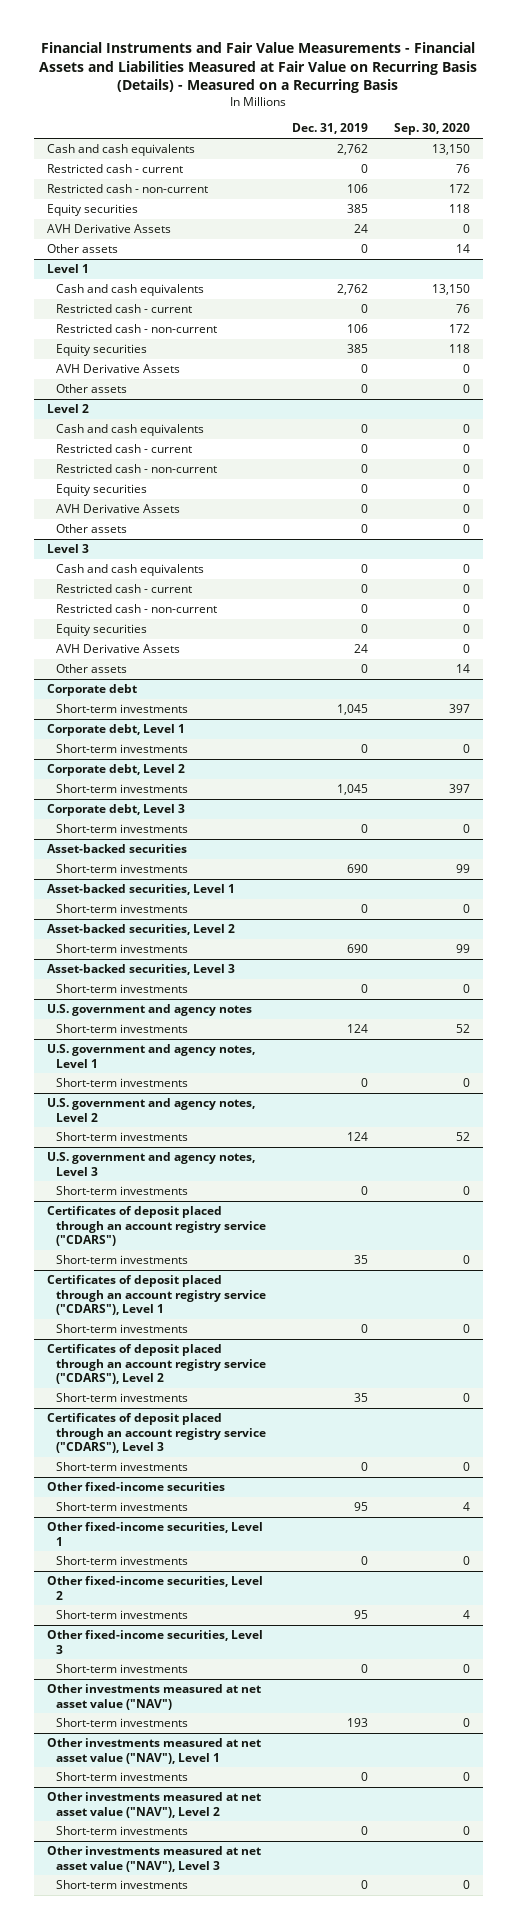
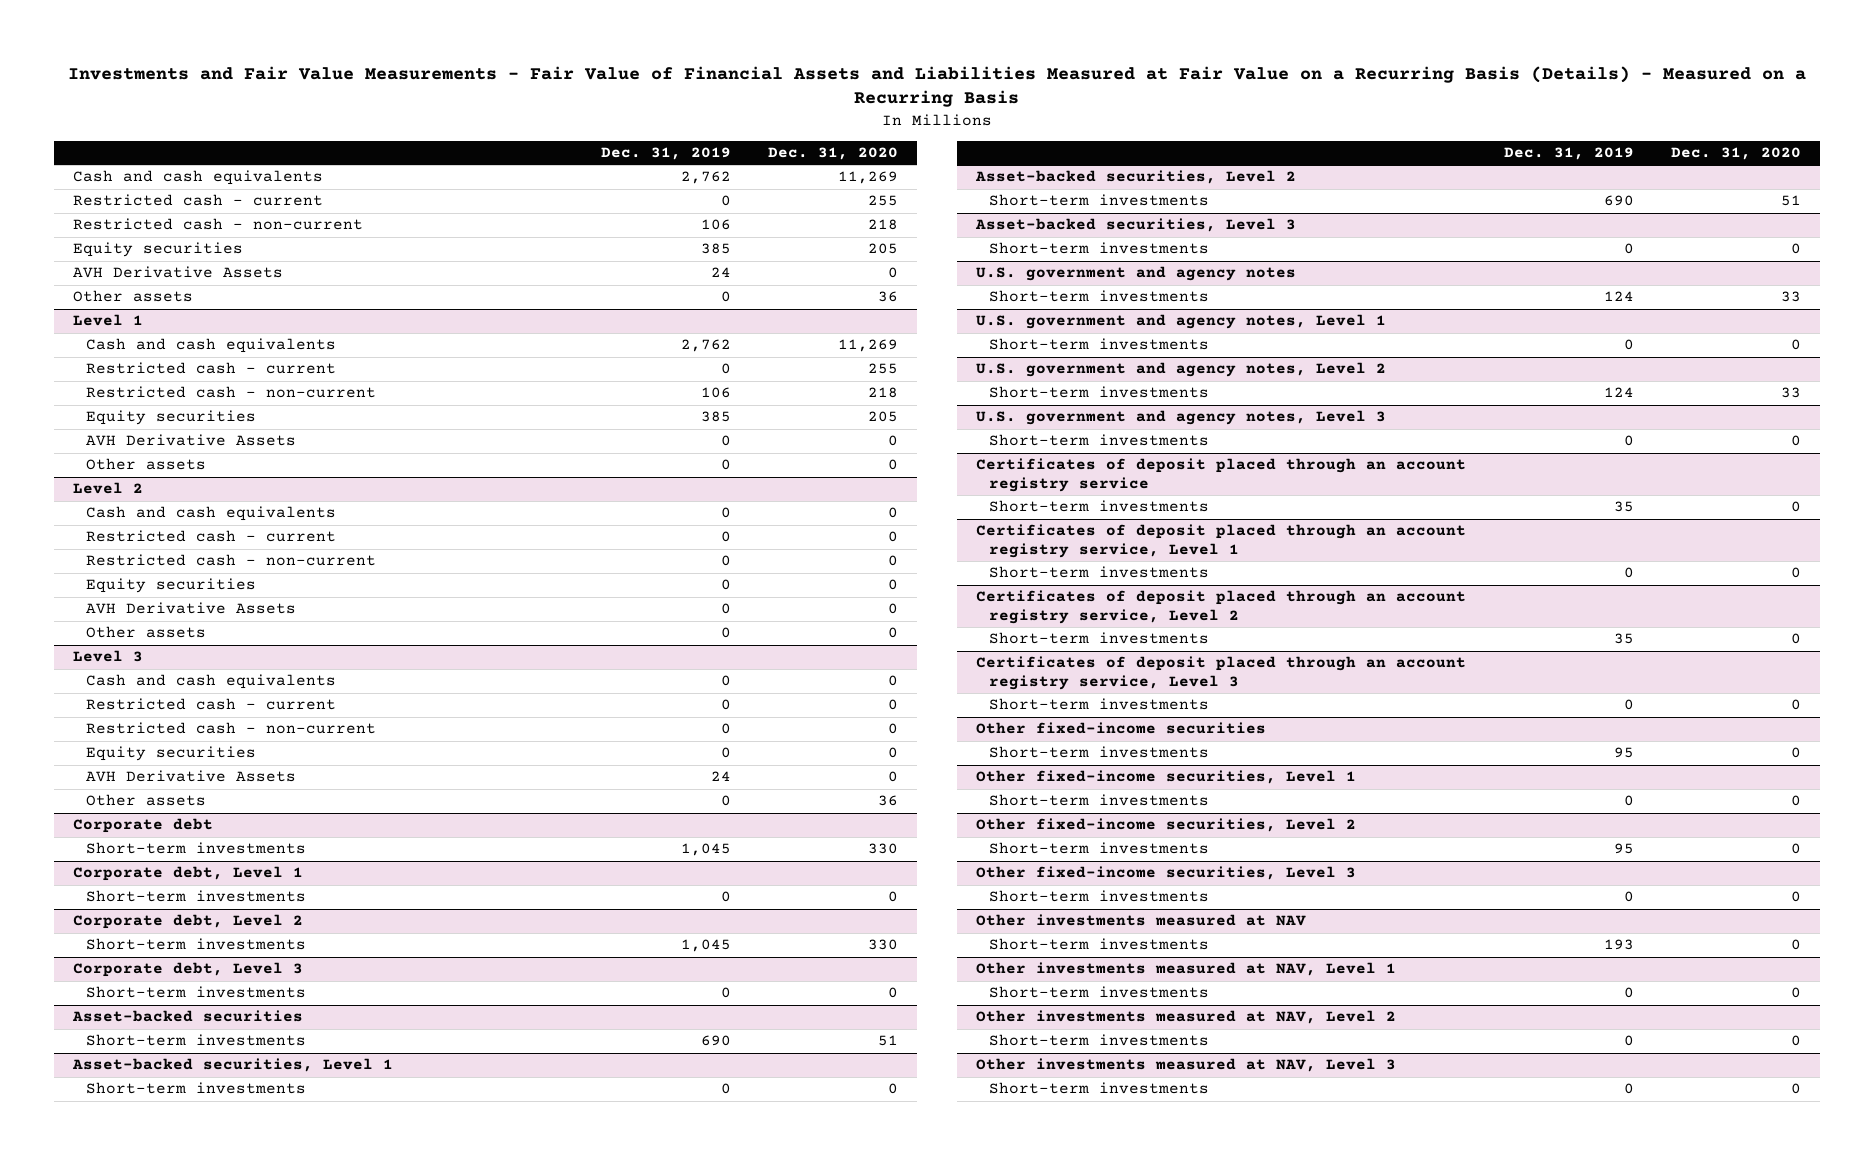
- Financial Instruments and Fair Value Measurements - Financial Assets and Liabilities Measured at Fair Value on Recurring Basis (Details) - Measured on a Recurring Basis
+ Investments and Fair Value Measurements - Fair Value of Financial Assets and Liabilities Measured at Fair Value on a Recurring Basis (Details) - Measured on a Recurring Basis
- | Dec. 31, 2019 | Sep. 30, 2020
+ | Dec. 31, 2019 | Dec. 31, 2020
- Certificates of deposit placed through an account registry service ("CDARS")
+ Certificates of deposit placed through an account registry service
- Certificates of deposit placed through an account registry service ("CDARS"), Level 1
+ Certificates of deposit placed through an account registry service, Level 1
- Certificates of deposit placed through an account registry service ("CDARS"), Level 2
+ Certificates of deposit placed through an account registry service, Level 2
- Certificates of deposit placed through an account registry service ("CDARS"), Level 3
+ Certificates of deposit placed through an account registry service, Level 3
- Other investments measured at net asset value ("NAV")
+ Other investments measured at NAV
- Other investments measured at net asset value ("NAV"), Level 1
+ Other investments measured at NAV, Level 1
- Other investments measured at net asset value ("NAV"), Level 2
+ Other investments measured at NAV, Level 2
- Other investments measured at net asset value ("NAV"), Level 3
+ Other investments measured at NAV, Level 3

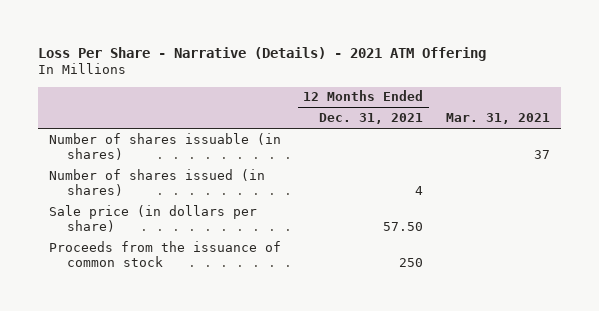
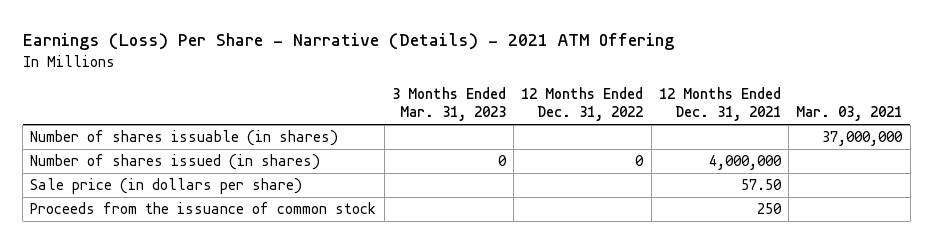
- Loss Per Share - Narrative (Details) - 2021 ATM Offering
+ Earnings (Loss) Per Share - Narrative (Details) - 2021 ATM Offering
- | 12 Months Ended Dec. 31, 2021 | Mar. 31, 2021
+ | 3 Months Ended Mar. 31, 2023 | 12 Months Ended Dec. 31, 2022 | 12 Months Ended Dec. 31, 2021 | Mar. 03, 2021
- Number of shares issued (in shares) | 4 |
+ Number of shares issued (in shares) | 0 | 0 | 4,000,000 |

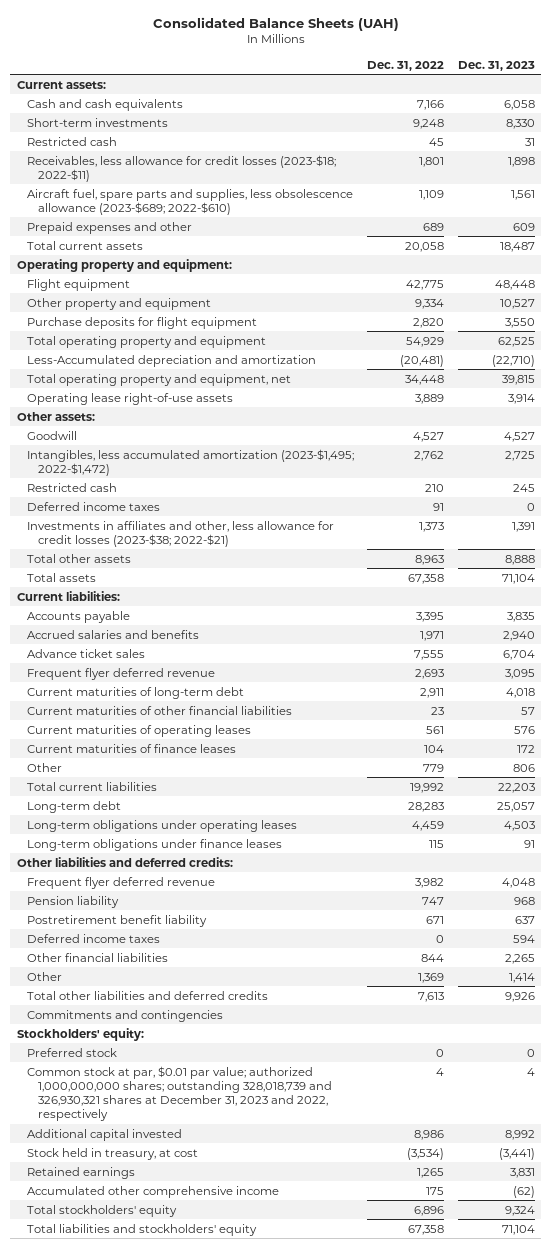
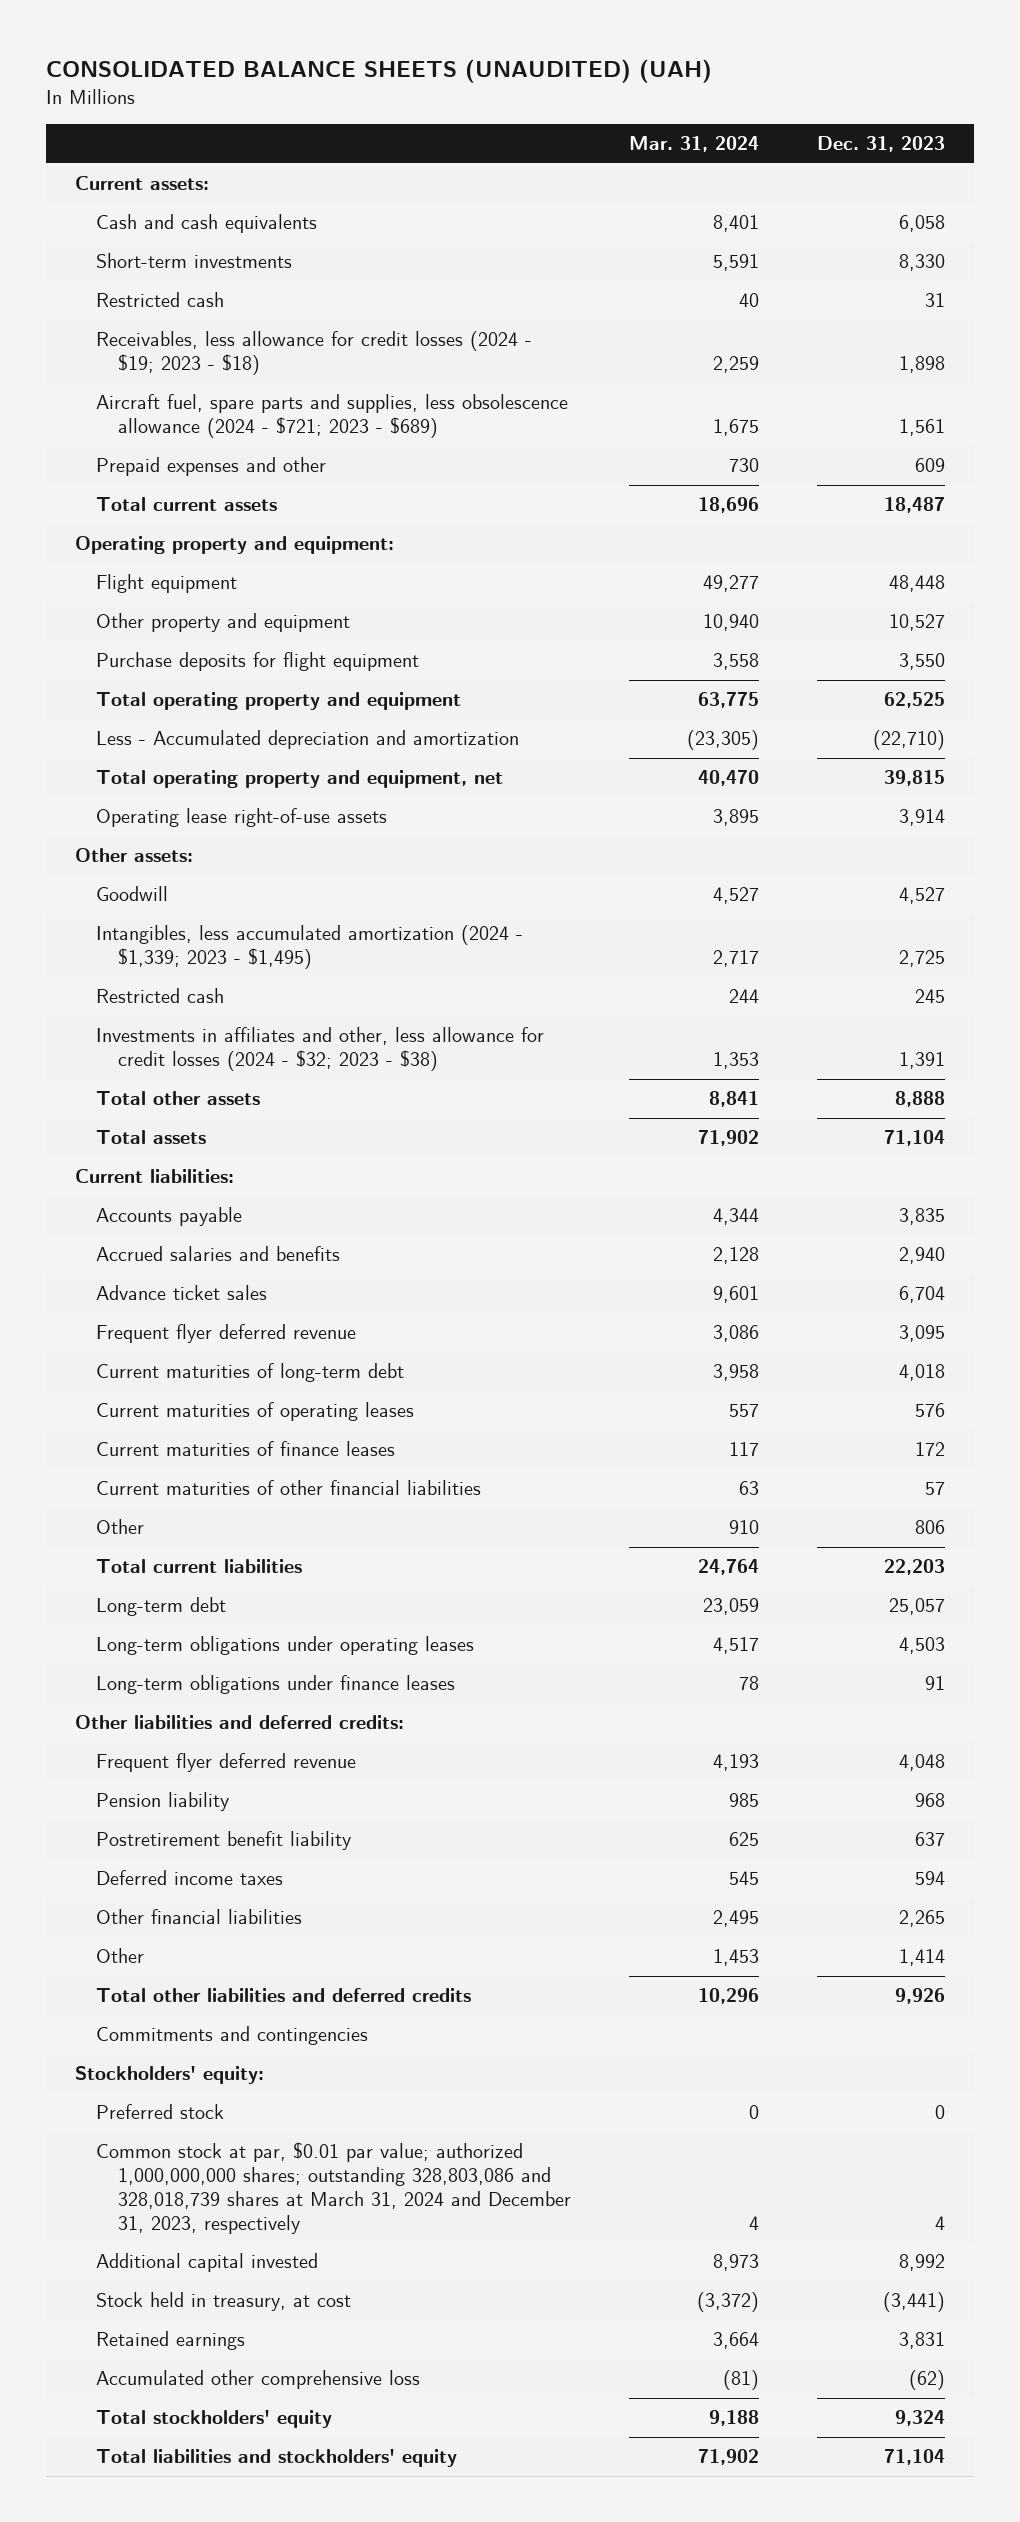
- Consolidated Balance Sheets (UAH)
+ CONSOLIDATED BALANCE SHEETS (UNAUDITED) (UAH)
- | Dec. 31, 2022 | Dec. 31, 2023
+ | Mar. 31, 2024 | Dec. 31, 2023
- Receivables, less allowance for credit losses (2023-$18; 2022-$11) | 1,801 | 1,898
- Aircraft fuel, spare parts and supplies, less obsolescence allowance (2023-$689; 2022-$610) | 1,109 | 1,561
+ Receivables, less allowance for credit losses (2024 - $19; 2023 - $18) | 2,259 | 1,898
+ Aircraft fuel, spare parts and supplies, less obsolescence allowance (2024 - $721; 2023 - $689) | 1,675 | 1,561
- Less-Accumulated depreciation and amortization | (20,481) | (22,710)
+ Less - Accumulated depreciation and amortization | (23,305) | (22,710)
- Intangibles, less accumulated amortization (2023-$1,495; 2022-$1,472) | 2,762 | 2,725
+ Intangibles, less accumulated amortization (2024 - $1,339; 2023 - $1,495) | 2,717 | 2,725
- Deferred income taxes | 91 | 0
- Investments in affiliates and other, less allowance for credit losses (2023-$38; 2022-$21) | 1,373 | 1,391
+ Investments in affiliates and other, less allowance for credit losses (2024 - $32; 2023 - $38) | 1,353 | 1,391
moved down: Current maturities of other financial liabilities | 63 | 57
- Common stock at par, $0.01 par value; authorized 1,000,000,000 shares; outstanding 328,018,739 and 326,930,321 shares at December 31, 2023 and 2022, respectively | 4 | 4
+ Common stock at par, $0.01 par value; authorized 1,000,000,000 shares; outstanding 328,803,086 and 328,018,739 shares at March 31, 2024 and December 31, 2023, respectively | 4 | 4
- Accumulated other comprehensive income | 175 | (62)
+ Accumulated other comprehensive loss | (81) | (62)

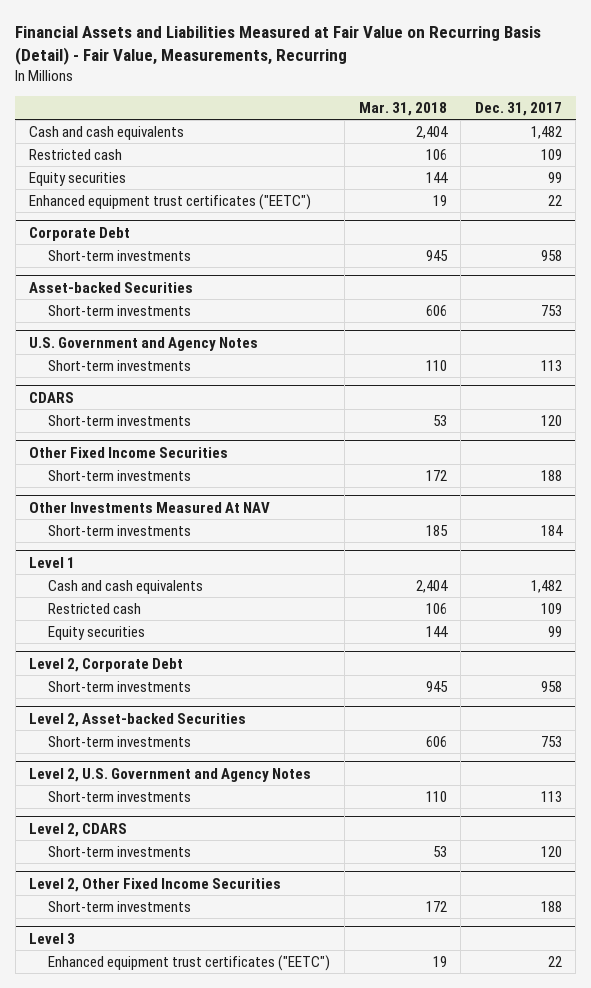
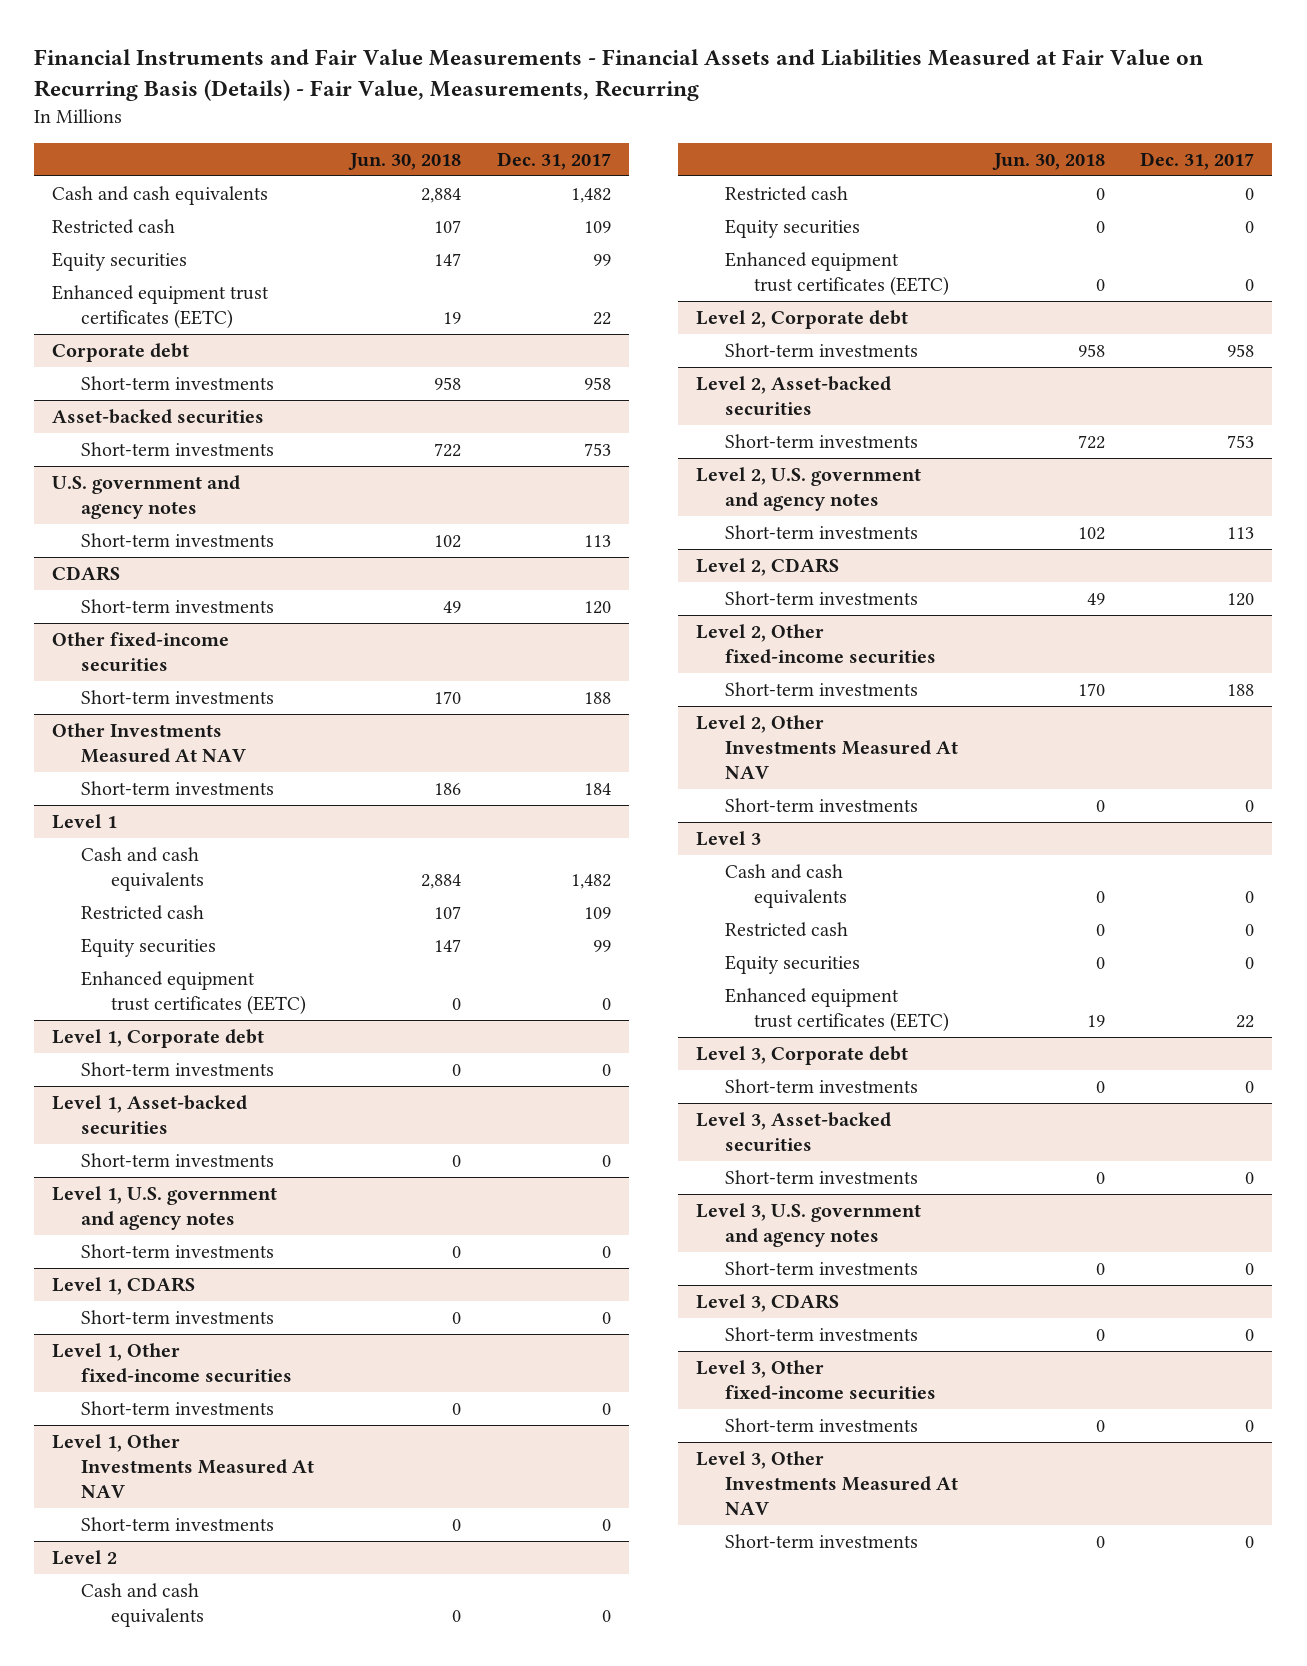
- Financial Assets and Liabilities Measured at Fair Value on Recurring Basis (Detail) - Fair Value, Measurements, Recurring
+ Financial Instruments and Fair Value Measurements - Financial Assets and Liabilities Measured at Fair Value on Recurring Basis (Details) - Fair Value, Measurements, Recurring
- | Mar. 31, 2018 | Dec. 31, 2017
+ | Jun. 30, 2018 | Dec. 31, 2017
- Enhanced equipment trust certificates ("EETC") | 19 | 22
- Corporate Debt
+ Enhanced equipment trust certificates (EETC) | 19 | 22
+ Corporate debt
- Asset-backed Securities
+ Asset-backed securities
- U.S. Government and Agency Notes
+ U.S. government and agency notes
- Other Fixed Income Securities
+ Other fixed-income securities
- Level 2, Corporate Debt
@ Level 1
+ Enhanced equipment trust certificates (EETC) | 0 | 0
+ Level 1, Corporate debt
+ Short-term investments | 0 | 0
+ Level 1, Asset-backed securities
+ Short-term investments | 0 | 0
+ Level 1, U.S. government and agency notes
+ Short-term investments | 0 | 0
+ Level 1, CDARS
+ Short-term investments | 0 | 0
+ Level 1, Other fixed-income securities
+ Short-term investments | 0 | 0
+ Level 1, Other Investments Measured At NAV
+ Short-term investments | 0 | 0
+ Level 2
+ Cash and cash equivalents | 0 | 0
+ Restricted cash | 0 | 0
+ Equity securities | 0 | 0
+ Enhanced equipment trust certificates (EETC) | 0 | 0
+ Level 2, Corporate debt
- Level 2, Asset-backed Securities
+ Level 2, Asset-backed securities
- Level 2, U.S. Government and Agency Notes
+ Level 2, U.S. government and agency notes
- Level 2, Other Fixed Income Securities
+ Level 2, Other fixed-income securities
+ Level 2, Other Investments Measured At NAV
+ Short-term investments | 0 | 0
@ Level 3
- Enhanced equipment trust certificates ("EETC") | 19 | 22
+ Cash and cash equivalents | 0 | 0
+ Restricted cash | 0 | 0
+ Equity securities | 0 | 0
+ Enhanced equipment trust certificates (EETC) | 19 | 22
+ Level 3, Corporate debt
+ Short-term investments | 0 | 0
+ Level 3, Asset-backed securities
+ Short-term investments | 0 | 0
+ Level 3, U.S. government and agency notes
+ Short-term investments | 0 | 0
+ Level 3, CDARS
+ Short-term investments | 0 | 0
+ Level 3, Other fixed-income securities
+ Short-term investments | 0 | 0
+ Level 3, Other Investments Measured At NAV
+ Short-term investments | 0 | 0

